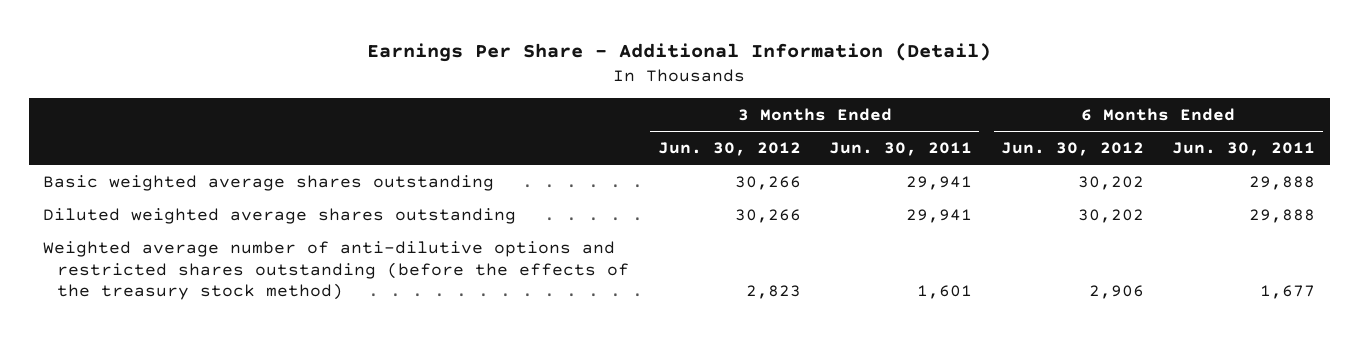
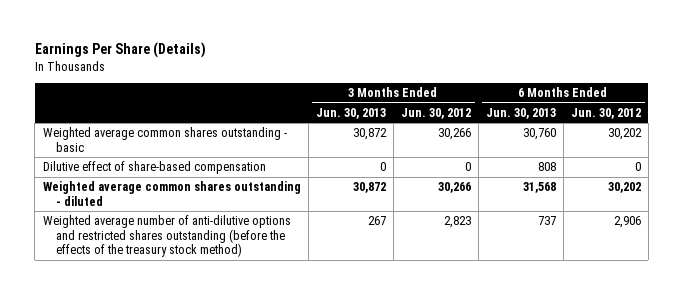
- Earnings Per Share - Additional Information (Detail)
+ Earnings Per Share (Details)
- | 3 Months Ended Jun. 30, 2012 | 3 Months Ended Jun. 30, 2011 | 6 Months Ended Jun. 30, 2012 | 6 Months Ended Jun. 30, 2011
+ | 3 Months Ended Jun. 30, 2013 | 3 Months Ended Jun. 30, 2012 | 6 Months Ended Jun. 30, 2013 | 6 Months Ended Jun. 30, 2012
- Basic weighted average shares outstanding | 30,266 | 29,941 | 30,202 | 29,888
- Diluted weighted average shares outstanding | 30,266 | 29,941 | 30,202 | 29,888
+ Weighted average common shares outstanding - basic | 30,872 | 30,266 | 30,760 | 30,202
+ Dilutive effect of share-based compensation | 0 | 0 | 808 | 0
+ Weighted average common shares outstanding - diluted | 30,872 | 30,266 | 31,568 | 30,202

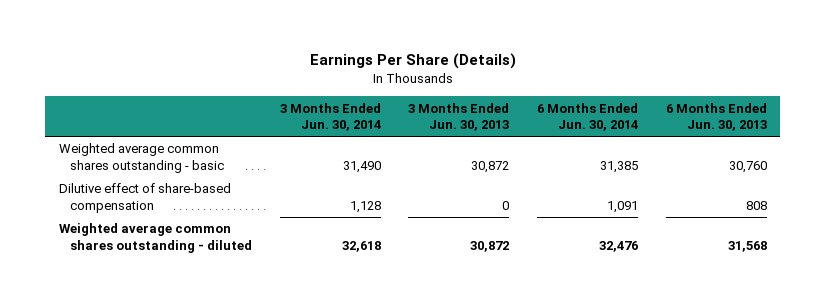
- | 3 Months Ended Jun. 30, 2013 | 3 Months Ended Jun. 30, 2012 | 6 Months Ended Jun. 30, 2013 | 6 Months Ended Jun. 30, 2012
+ | 3 Months Ended Jun. 30, 2014 | 3 Months Ended Jun. 30, 2013 | 6 Months Ended Jun. 30, 2014 | 6 Months Ended Jun. 30, 2013
- Weighted average number of anti-dilutive options and restricted shares outstanding (before the effects of the treasury stock method) | 267 | 2,823 | 737 | 2,906

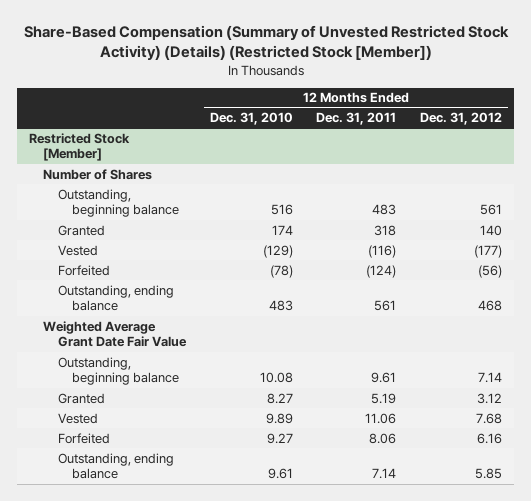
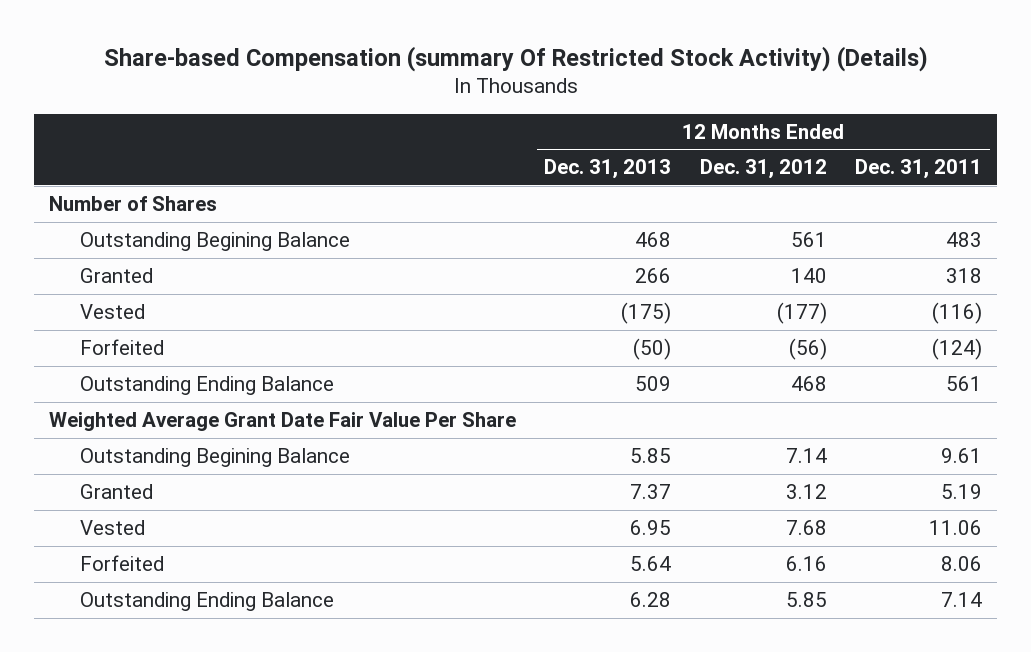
- Share-Based Compensation (Summary of Unvested Restricted Stock Activity) (Details) (Restricted Stock [Member])
+ Share-based Compensation (summary Of Restricted Stock Activity) (Details)
- | 12 Months Ended Dec. 31, 2010 | 12 Months Ended Dec. 31, 2011 | 12 Months Ended Dec. 31, 2012
+ | 12 Months Ended Dec. 31, 2013 | 12 Months Ended Dec. 31, 2012 | 12 Months Ended Dec. 31, 2011
- Restricted Stock [Member]
- Outstanding, beginning balance | 516 | 483 | 561
+ Outstanding Begining Balance | 468 | 561 | 483
- Outstanding, ending balance | 483 | 561 | 468
- Weighted Average Grant Date Fair Value
- Outstanding, beginning balance | 10.08 | 9.61 | 7.14
+ Outstanding Ending Balance | 509 | 468 | 561
+ Weighted Average Grant Date Fair Value Per Share
+ Outstanding Begining Balance | 5.85 | 7.14 | 9.61
- Outstanding, ending balance | 9.61 | 7.14 | 5.85
+ Outstanding Ending Balance | 6.28 | 5.85 | 7.14

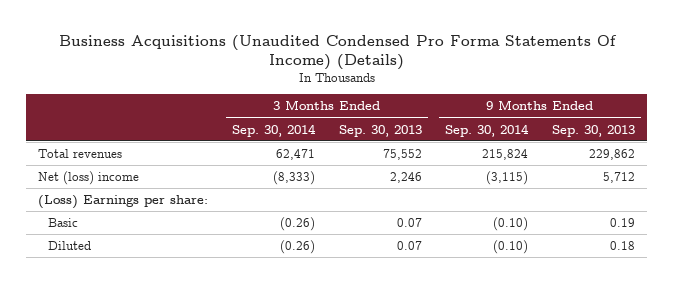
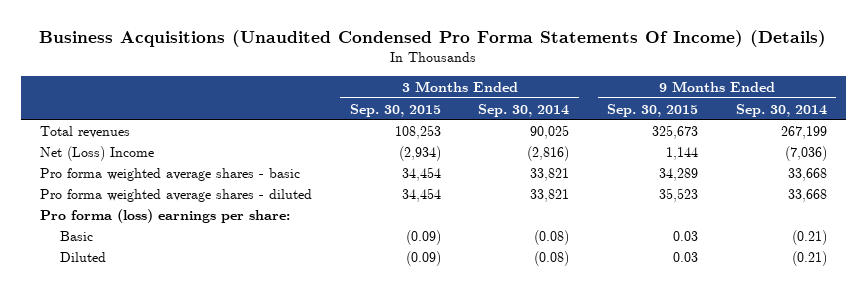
- | 3 Months Ended Sep. 30, 2014 | 3 Months Ended Sep. 30, 2013 | 9 Months Ended Sep. 30, 2014 | 9 Months Ended Sep. 30, 2013
+ | 3 Months Ended Sep. 30, 2015 | 3 Months Ended Sep. 30, 2014 | 9 Months Ended Sep. 30, 2015 | 9 Months Ended Sep. 30, 2014
- Total revenues | 62,471 | 75,552 | 215,824 | 229,862
- Net (loss) income | (8,333) | 2,246 | (3,115) | 5,712
- (Loss) Earnings per share:
- Basic | (0.26) | 0.07 | (0.10) | 0.19
- Diluted | (0.26) | 0.07 | (0.10) | 0.18
+ Total revenues | 108,253 | 90,025 | 325,673 | 267,199
+ Net (Loss) Income | (2,934) | (2,816) | 1,144 | (7,036)
+ Pro forma weighted average shares - basic | 34,454 | 33,821 | 34,289 | 33,668
+ Pro forma weighted average shares - diluted | 34,454 | 33,821 | 35,523 | 33,668
+ Pro forma (loss) earnings per share:
+ Basic | (0.09) | (0.08) | 0.03 | (0.21)
+ Diluted | (0.09) | (0.08) | 0.03 | (0.21)

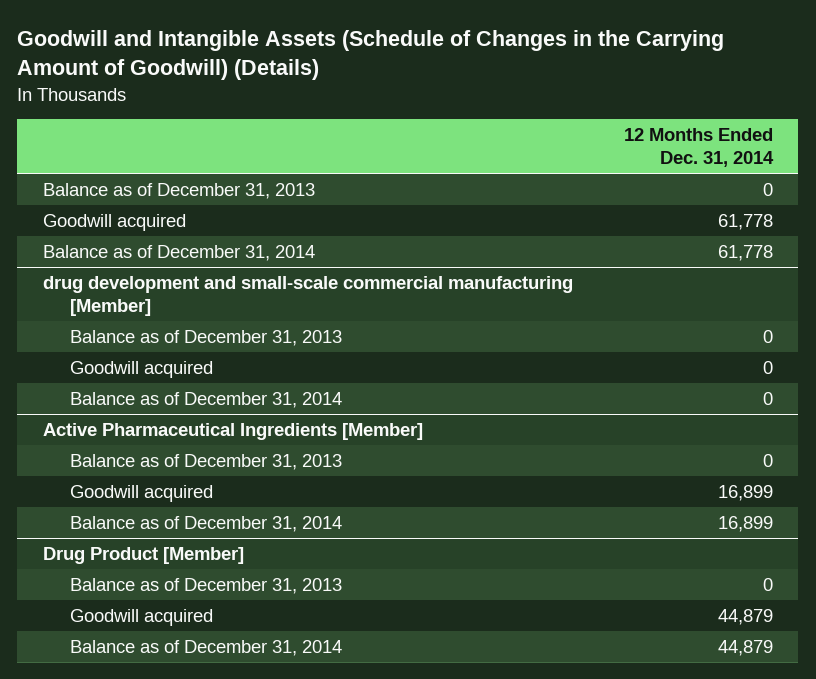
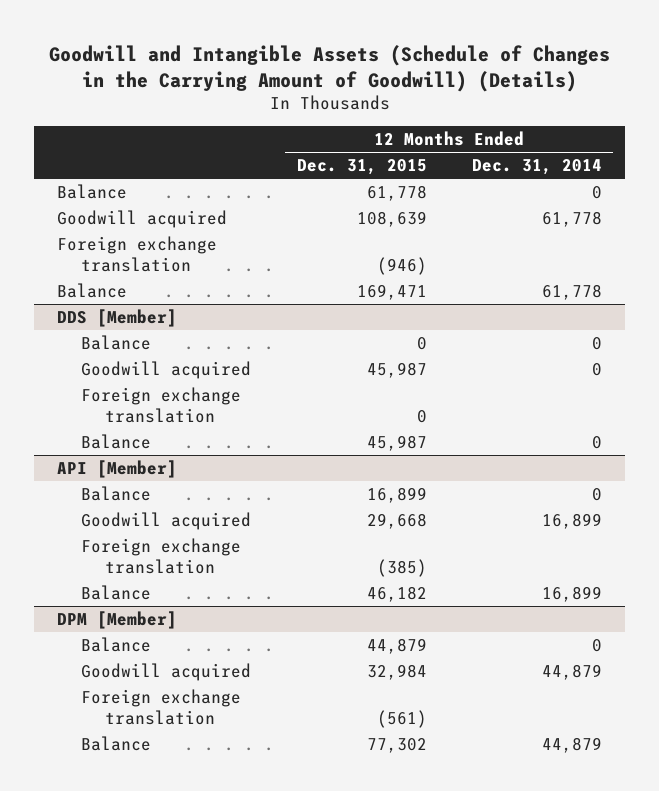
- | 12 Months Ended Dec. 31, 2014
+ | 12 Months Ended Dec. 31, 2015 | 12 Months Ended Dec. 31, 2014
- Balance as of December 31, 2013 | 0
+ Balance | 61,778 | 0
- Balance as of December 31, 2014 | 61,778
- drug development and small-scale commercial manufacturing [Member]
- Balance as of December 31, 2013 | 0
+ Foreign exchange translation | (946) |
+ Balance | 169,471 | 61,778
+ DDS [Member]
+ Balance | 0 | 0
- Balance as of December 31, 2014 | 0
- Active Pharmaceutical Ingredients [Member]
- Balance as of December 31, 2013 | 0
+ Foreign exchange translation | 0 |
+ Balance | 45,987 | 0
+ API [Member]
+ Balance | 16,899 | 0
- Balance as of December 31, 2014 | 16,899
- Drug Product [Member]
- Balance as of December 31, 2013 | 0
+ Foreign exchange translation | (385) |
+ Balance | 46,182 | 16,899
+ DPM [Member]
+ Balance | 44,879 | 0
- Balance as of December 31, 2014 | 44,879
+ Foreign exchange translation | (561) |
+ Balance | 77,302 | 44,879

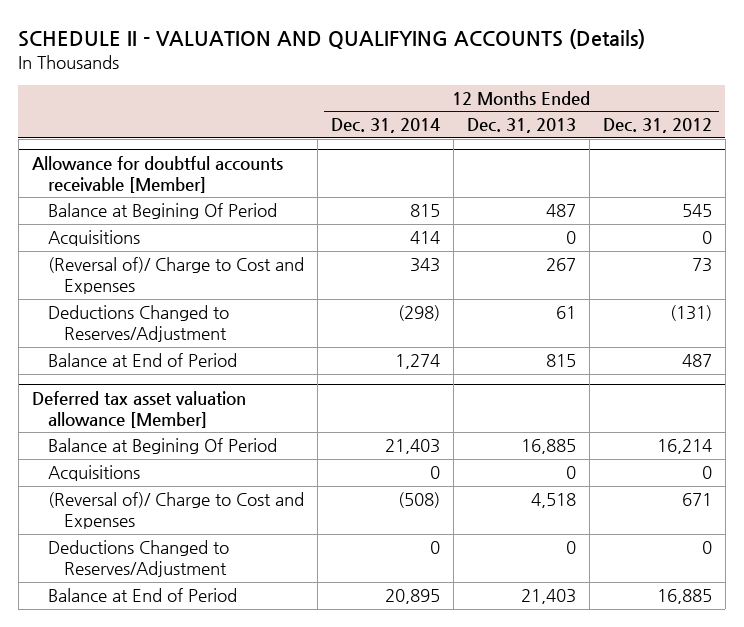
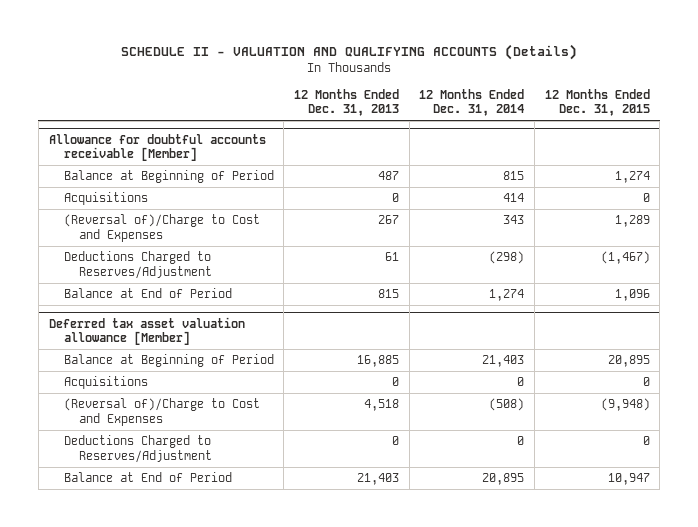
- | 12 Months Ended Dec. 31, 2014 | 12 Months Ended Dec. 31, 2013 | 12 Months Ended Dec. 31, 2012
+ | 12 Months Ended Dec. 31, 2013 | 12 Months Ended Dec. 31, 2014 | 12 Months Ended Dec. 31, 2015
@ Allowance for doubtful accounts receivable [Member]
- Balance at Begining Of Period | 815 | 487 | 545
+ Balance at Beginning of Period | 487 | 815 | 1,274
- (Reversal of)/ Charge to Cost and Expenses | 343 | 267 | 73
- Deductions Changed to Reserves/Adjustment | (298) | 61 | (131)
+ (Reversal of)/Charge to Cost and Expenses | 267 | 343 | 1,289
+ Deductions Charged to Reserves/Adjustment | 61 | (298) | (1,467)
@ Deferred tax asset valuation allowance [Member]
- Balance at Begining Of Period | 21,403 | 16,885 | 16,214
+ Balance at Beginning of Period | 16,885 | 21,403 | 20,895
- (Reversal of)/ Charge to Cost and Expenses | (508) | 4,518 | 671
- Deductions Changed to Reserves/Adjustment | 0 | 0 | 0
+ (Reversal of)/Charge to Cost and Expenses | 4,518 | (508) | (9,948)
+ Deductions Charged to Reserves/Adjustment | 0 | 0 | 0

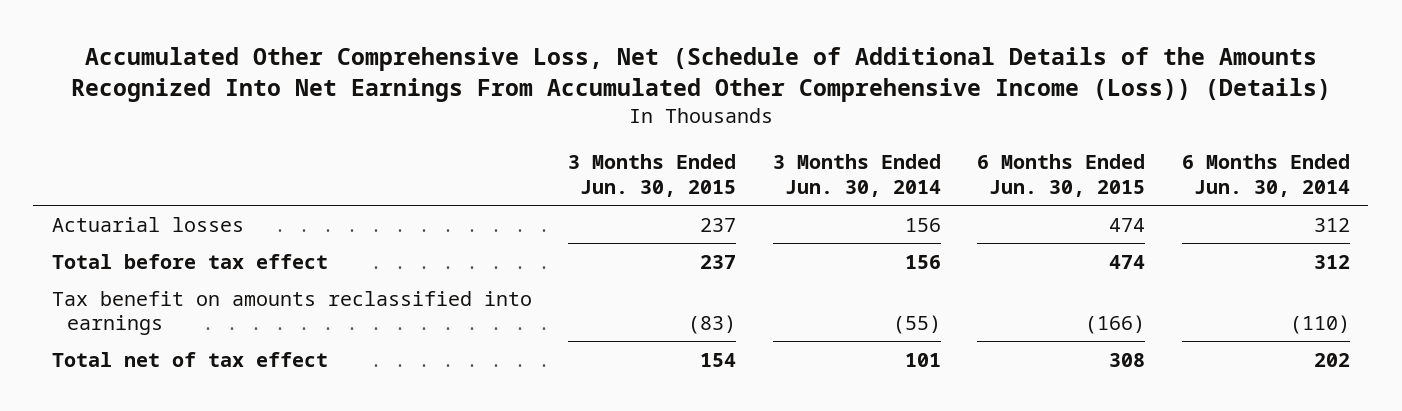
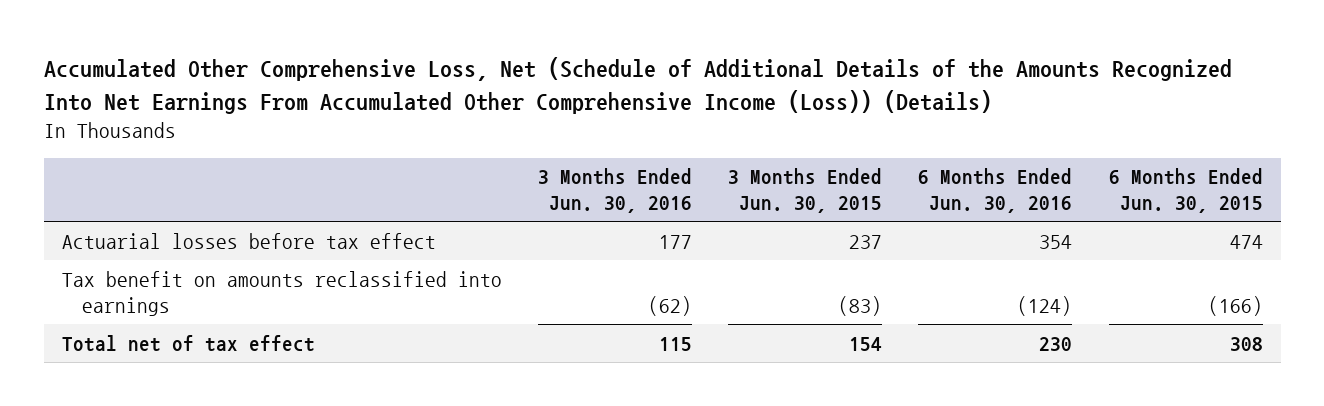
- | 3 Months Ended Jun. 30, 2015 | 3 Months Ended Jun. 30, 2014 | 6 Months Ended Jun. 30, 2015 | 6 Months Ended Jun. 30, 2014
+ | 3 Months Ended Jun. 30, 2016 | 3 Months Ended Jun. 30, 2015 | 6 Months Ended Jun. 30, 2016 | 6 Months Ended Jun. 30, 2015
- Actuarial losses | 237 | 156 | 474 | 312
- Total before tax effect | 237 | 156 | 474 | 312
+ Actuarial losses before tax effect | 177 | 237 | 354 | 474

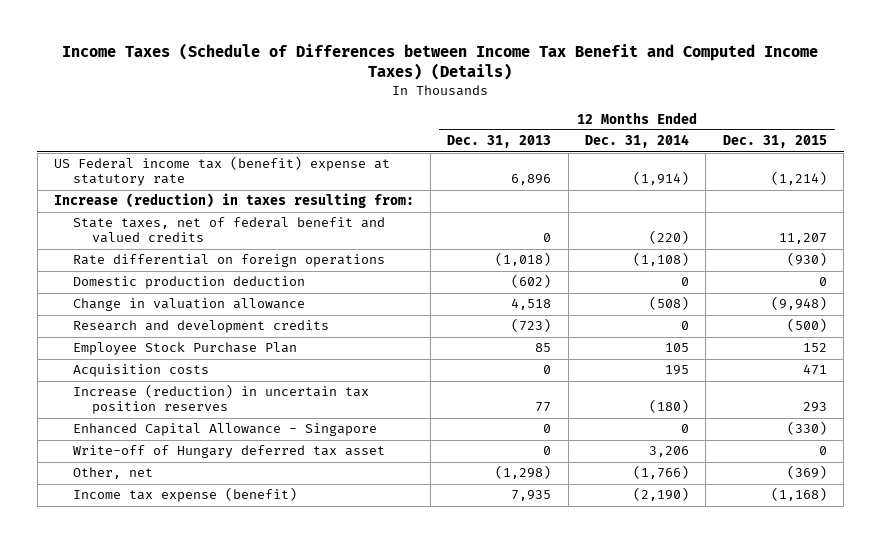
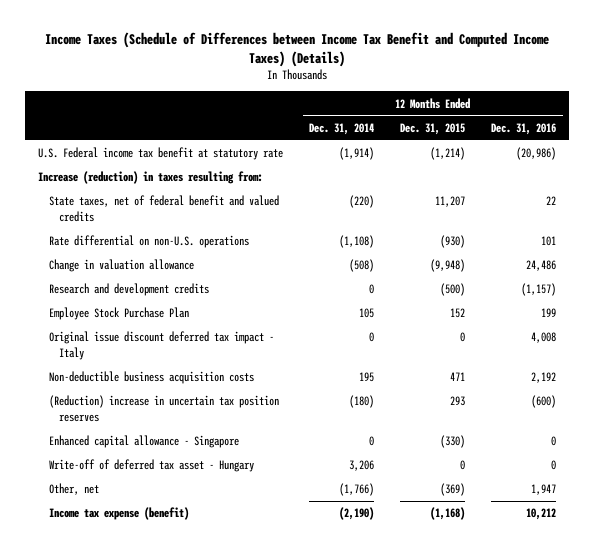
- | 12 Months Ended Dec. 31, 2013 | 12 Months Ended Dec. 31, 2014 | 12 Months Ended Dec. 31, 2015
+ | 12 Months Ended Dec. 31, 2014 | 12 Months Ended Dec. 31, 2015 | 12 Months Ended Dec. 31, 2016
- US Federal income tax (benefit) expense at statutory rate | 6,896 | (1,914) | (1,214)
+ U.S. Federal income tax benefit at statutory rate | (1,914) | (1,214) | (20,986)
- Rate differential on foreign operations | (1,018) | (1,108) | (930)
- Domestic production deduction | (602) | 0 | 0
+ Rate differential on non-U.S. operations | (1,108) | (930) | 101
- Acquisition costs | 0 | 195 | 471
- Increase (reduction) in uncertain tax position reserves | 77 | (180) | 293
- Enhanced Capital Allowance - Singapore | 0 | 0 | (330)
- Write-off of Hungary deferred tax asset | 0 | 3,206 | 0
+ Original issue discount deferred tax impact - Italy | 0 | 0 | 4,008
+ Non-deductible business acquisition costs | 195 | 471 | 2,192
+ (Reduction) increase in uncertain tax position reserves | (180) | 293 | (600)
+ Enhanced capital allowance - Singapore | 0 | (330) | 0
+ Write-off of deferred tax asset - Hungary | 3,206 | 0 | 0

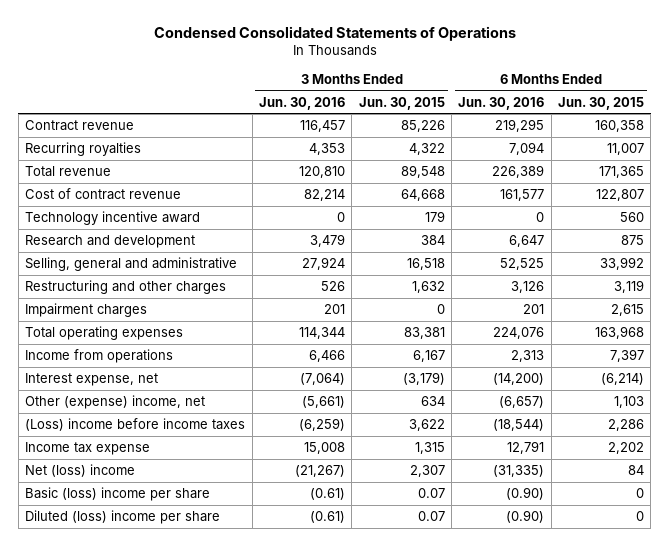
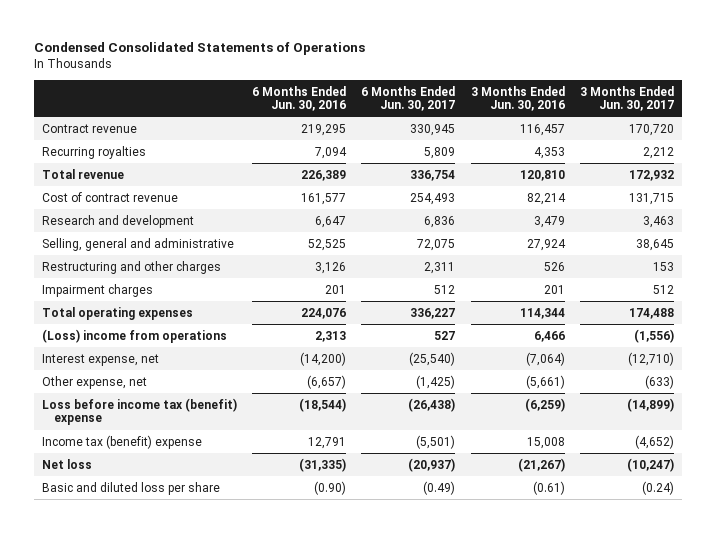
- | 3 Months Ended Jun. 30, 2016 | 3 Months Ended Jun. 30, 2015 | 6 Months Ended Jun. 30, 2016 | 6 Months Ended Jun. 30, 2015
+ | 6 Months Ended Jun. 30, 2016 | 6 Months Ended Jun. 30, 2017 | 3 Months Ended Jun. 30, 2016 | 3 Months Ended Jun. 30, 2017
- Technology incentive award | 0 | 179 | 0 | 560
- Income from operations | 6,466 | 6,167 | 2,313 | 7,397
+ (Loss) income from operations | 2,313 | 527 | 6,466 | (1,556)
- Other (expense) income, net | (5,661) | 634 | (6,657) | 1,103
- (Loss) income before income taxes | (6,259) | 3,622 | (18,544) | 2,286
- Income tax expense | 15,008 | 1,315 | 12,791 | 2,202
- Net (loss) income | (21,267) | 2,307 | (31,335) | 84
- Basic (loss) income per share | (0.61) | 0.07 | (0.90) | 0
- Diluted (loss) income per share | (0.61) | 0.07 | (0.90) | 0
+ Other expense, net | (6,657) | (1,425) | (5,661) | (633)
+ Loss before income tax (benefit) expense | (18,544) | (26,438) | (6,259) | (14,899)
+ Income tax (benefit) expense | 12,791 | (5,501) | 15,008 | (4,652)
+ Net loss | (31,335) | (20,937) | (21,267) | (10,247)
+ Basic and diluted loss per share | (0.90) | (0.49) | (0.61) | (0.24)

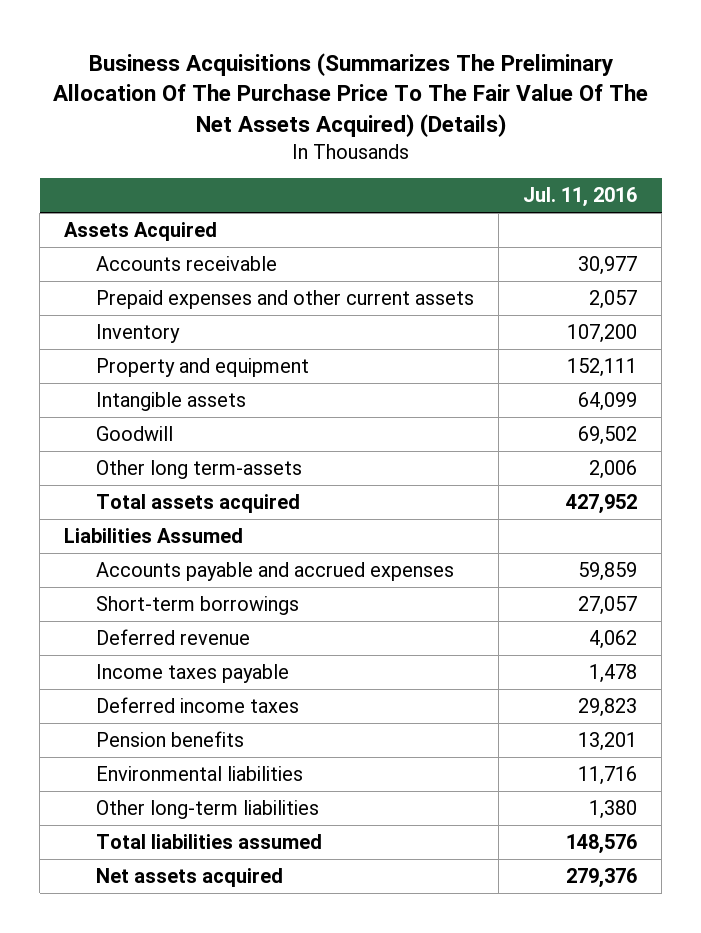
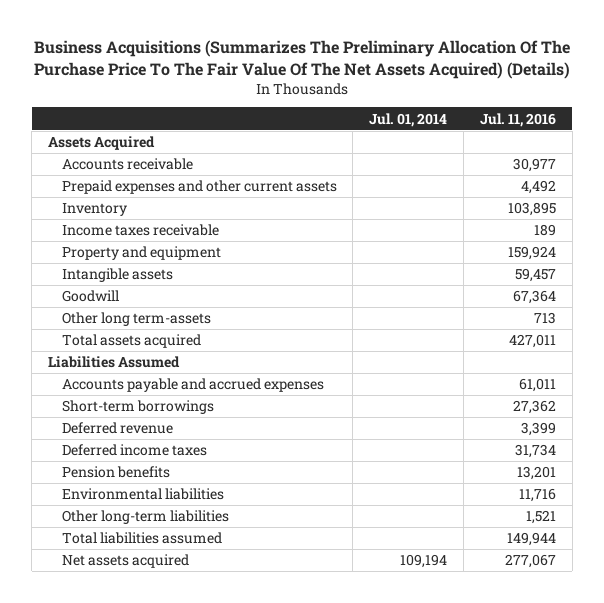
- | Jul. 11, 2016
+ | Jul. 01, 2014 | Jul. 11, 2016
- Prepaid expenses and other current assets | 2,057
- Inventory | 107,200
- Property and equipment | 152,111
- Intangible assets | 64,099
- Goodwill | 69,502
- Other long term-assets | 2,006
- Total assets acquired | 427,952
+ Prepaid expenses and other current assets | | 4,492
+ Inventory | | 103,895
+ Income taxes receivable | | 189
+ Property and equipment | | 159,924
+ Intangible assets | | 59,457
+ Goodwill | | 67,364
+ Other long term-assets | | 713
+ Total assets acquired | | 427,011
- Accounts payable and accrued expenses | 59,859
- Short-term borrowings | 27,057
- Deferred revenue | 4,062
- Income taxes payable | 1,478
- Deferred income taxes | 29,823
+ Accounts payable and accrued expenses | | 61,011
+ Short-term borrowings | | 27,362
+ Deferred revenue | | 3,399
+ Deferred income taxes | | 31,734
- Other long-term liabilities | 1,380
- Total liabilities assumed | 148,576
- Net assets acquired | 279,376
+ Other long-term liabilities | | 1,521
+ Total liabilities assumed | | 149,944
+ Net assets acquired | 109,194 | 277,067

